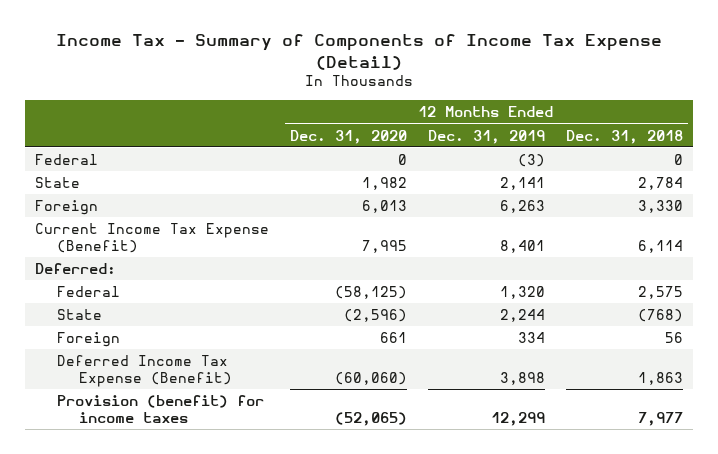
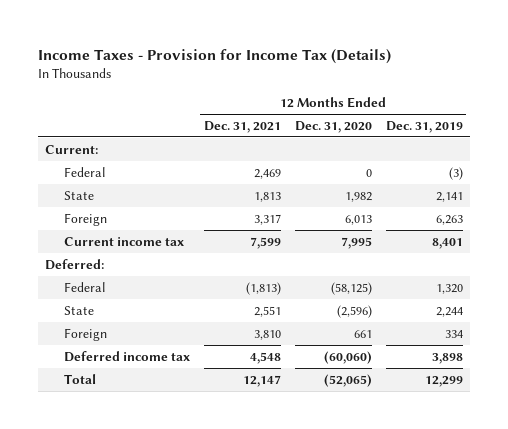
- Income Tax - Summary of Components of Income Tax Expense (Detail)
+ Income Taxes - Provision for Income Tax (Details)
- | 12 Months Ended Dec. 31, 2020 | 12 Months Ended Dec. 31, 2019 | 12 Months Ended Dec. 31, 2018
+ | 12 Months Ended Dec. 31, 2021 | 12 Months Ended Dec. 31, 2020 | 12 Months Ended Dec. 31, 2019
+ Current:
- Current Income Tax Expense (Benefit) | 7,995 | 8,401 | 6,114
+ Current income tax | 7,599 | 7,995 | 8,401
- Deferred Income Tax Expense (Benefit) | (60,060) | 3,898 | 1,863
- Provision (benefit) for income taxes | (52,065) | 12,299 | 7,977
+ Deferred income tax | 4,548 | (60,060) | 3,898
+ Total | 12,147 | (52,065) | 12,299

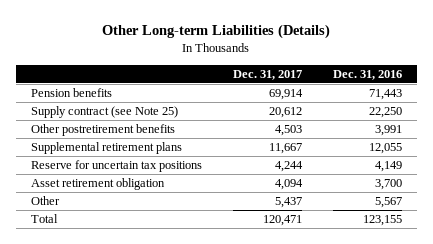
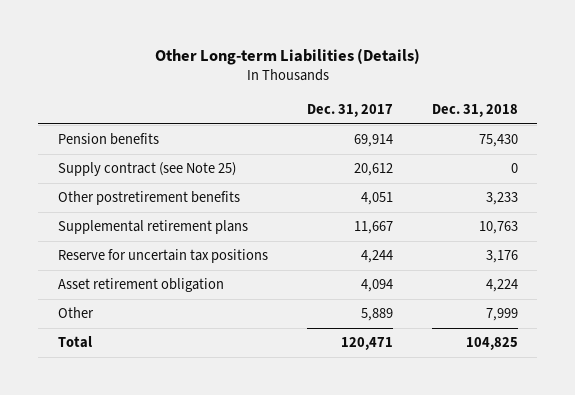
- | Dec. 31, 2017 | Dec. 31, 2016
+ | Dec. 31, 2017 | Dec. 31, 2018
- Other postretirement benefits | 4,503 | 3,991
+ Other postretirement benefits | 4,051 | 3,233
- Other | 5,437 | 5,567
+ Other | 5,889 | 7,999

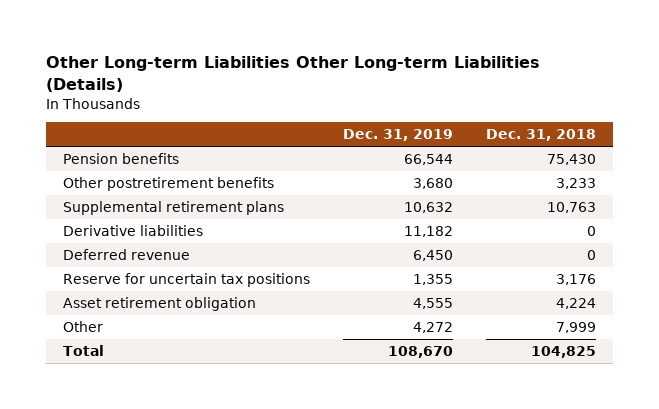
- Other Long-term Liabilities (Details)
+ Other Long-term Liabilities Other Long-term Liabilities (Details)
- | Dec. 31, 2017 | Dec. 31, 2018
+ | Dec. 31, 2019 | Dec. 31, 2018
- Supply contract (see Note 25) | 20,612 | 0
+ Derivative liabilities | 11,182 | 0
+ Deferred revenue | 6,450 | 0

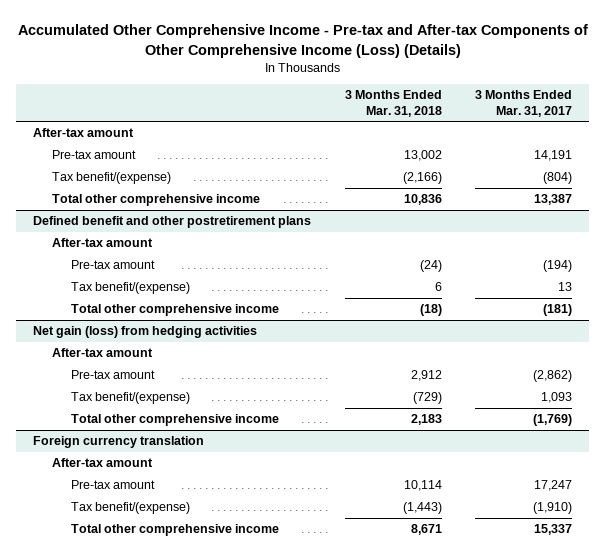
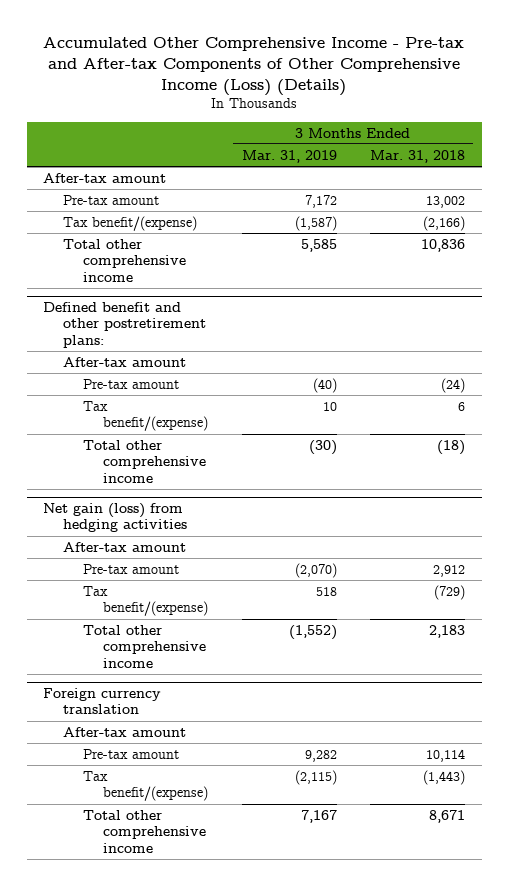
- | 3 Months Ended Mar. 31, 2018 | 3 Months Ended Mar. 31, 2017
+ | 3 Months Ended Mar. 31, 2019 | 3 Months Ended Mar. 31, 2018
- Defined benefit and other postretirement plans
+ Defined benefit and other postretirement plans:

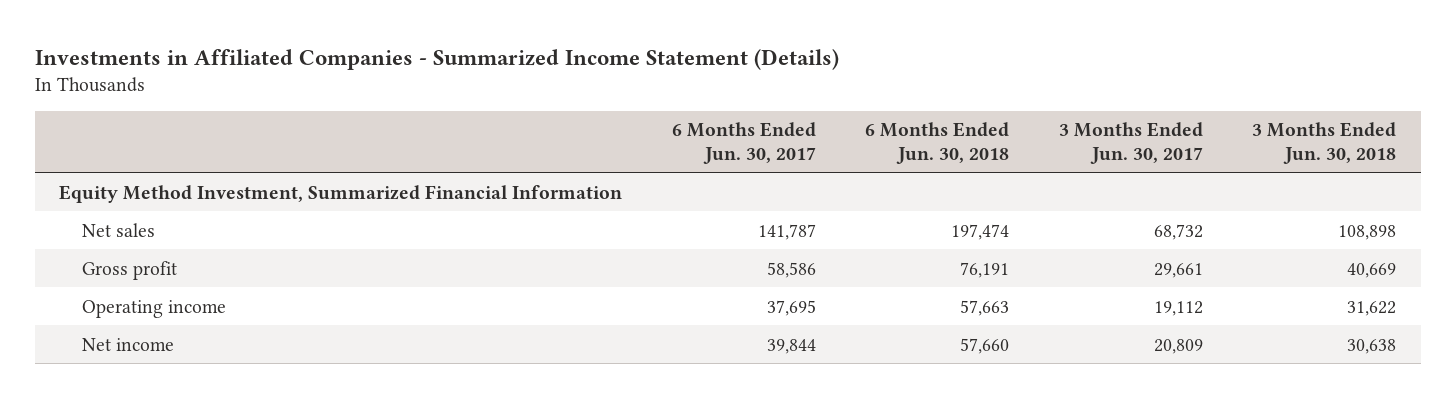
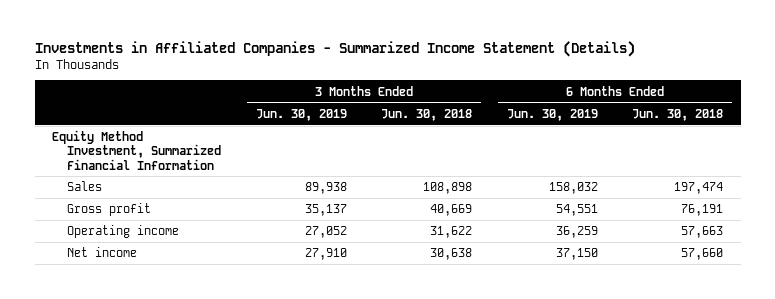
- | 6 Months Ended Jun. 30, 2017 | 6 Months Ended Jun. 30, 2018 | 3 Months Ended Jun. 30, 2017 | 3 Months Ended Jun. 30, 2018
+ | 3 Months Ended Jun. 30, 2019 | 3 Months Ended Jun. 30, 2018 | 6 Months Ended Jun. 30, 2019 | 6 Months Ended Jun. 30, 2018
- Net sales | 141,787 | 197,474 | 68,732 | 108,898
+ Sales | 89,938 | 108,898 | 158,032 | 197,474

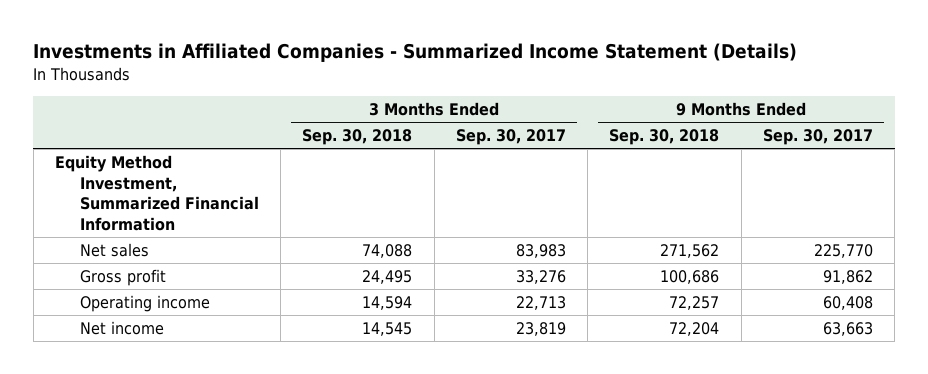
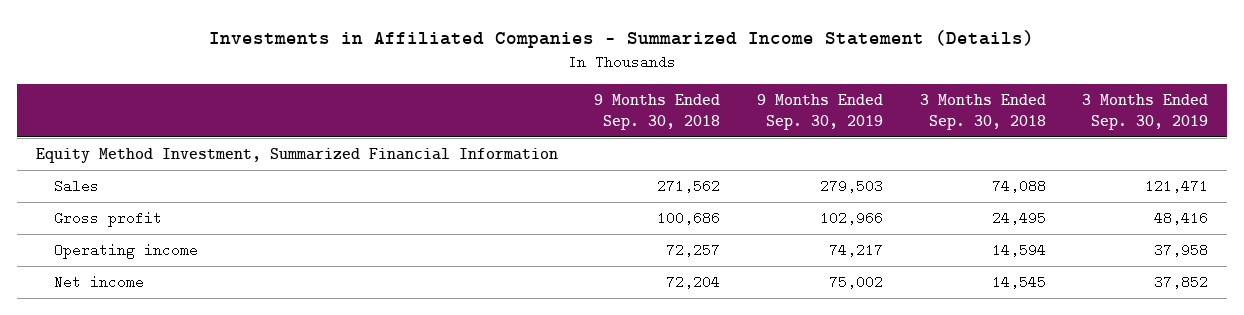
- | 3 Months Ended Sep. 30, 2018 | 3 Months Ended Sep. 30, 2017 | 9 Months Ended Sep. 30, 2018 | 9 Months Ended Sep. 30, 2017
+ | 9 Months Ended Sep. 30, 2018 | 9 Months Ended Sep. 30, 2019 | 3 Months Ended Sep. 30, 2018 | 3 Months Ended Sep. 30, 2019
- Net sales | 74,088 | 83,983 | 271,562 | 225,770
+ Sales | 271,562 | 279,503 | 74,088 | 121,471

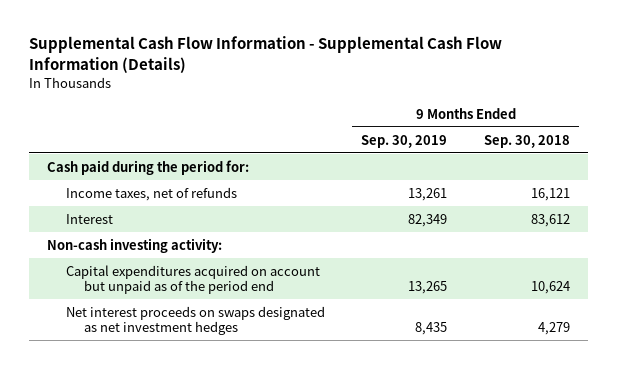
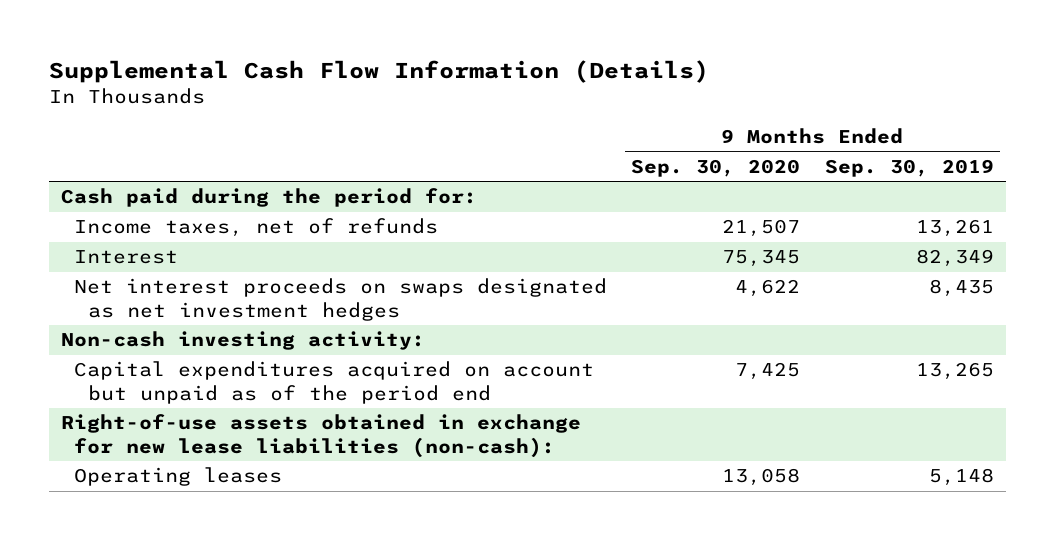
- Supplemental Cash Flow Information - Supplemental Cash Flow Information (Details)
+ Supplemental Cash Flow Information (Details)
- | 9 Months Ended Sep. 30, 2019 | 9 Months Ended Sep. 30, 2018
+ | 9 Months Ended Sep. 30, 2020 | 9 Months Ended Sep. 30, 2019
moved up: Net interest proceeds on swaps designated as net investment hedges | 4,622 | 8,435
+ Right-of-use assets obtained in exchange for new lease liabilities (non-cash):
+ Operating leases | 13,058 | 5,148

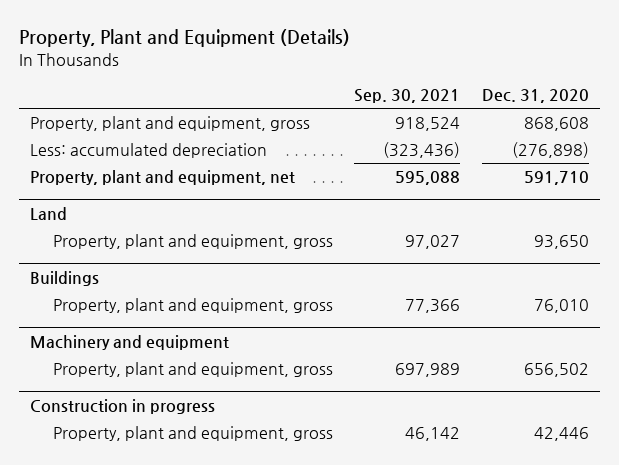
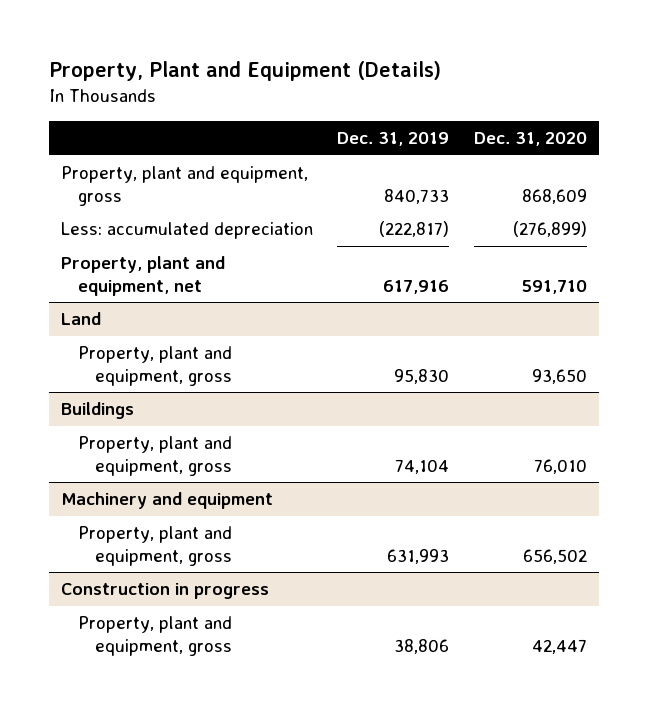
- | Sep. 30, 2021 | Dec. 31, 2020
+ | Dec. 31, 2019 | Dec. 31, 2020
- Property, plant and equipment, gross | 918,524 | 868,608
- Less: accumulated depreciation | (323,436) | (276,898)
+ Property, plant and equipment, gross | 840,733 | 868,609
+ Less: accumulated depreciation | (222,817) | (276,899)
@ Construction in progress
- Property, plant and equipment, gross | 46,142 | 42,446
+ Property, plant and equipment, gross | 38,806 | 42,447

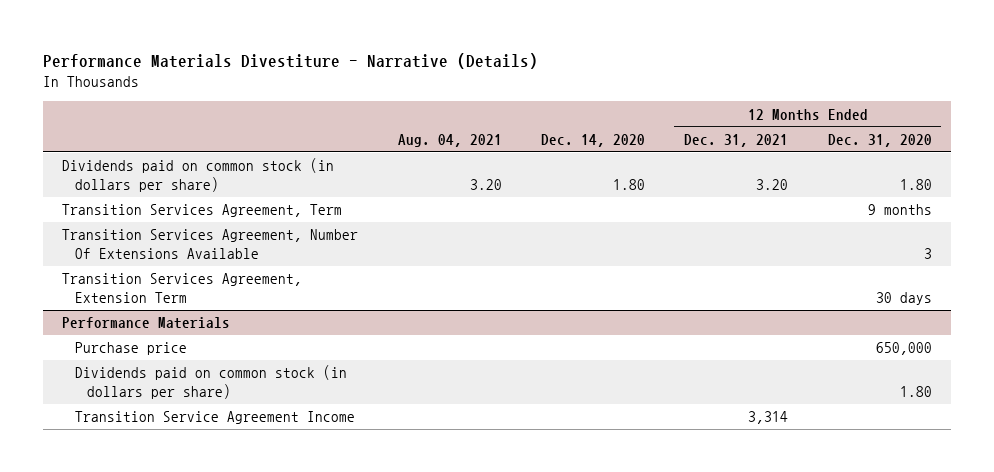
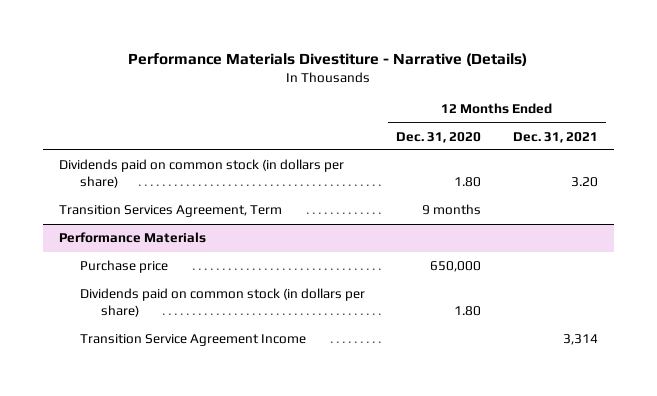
- | Aug. 04, 2021 | Dec. 14, 2020 | 12 Months Ended Dec. 31, 2021 | 12 Months Ended Dec. 31, 2020
+ | 12 Months Ended Dec. 31, 2020 | 12 Months Ended Dec. 31, 2021
- Transition Services Agreement, Number Of Extensions Available | | | | 3
- Transition Services Agreement, Extension Term | | | | 30 days

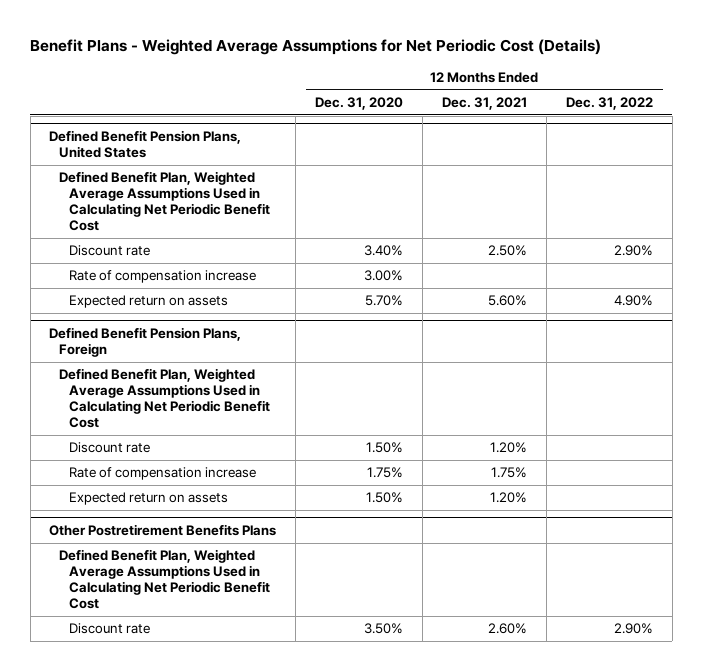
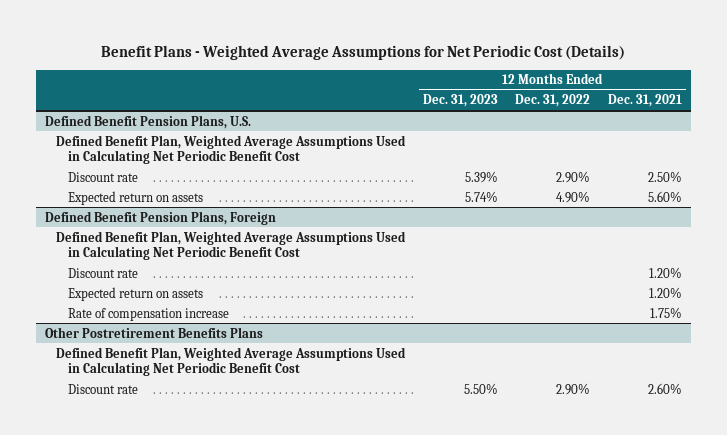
- | 12 Months Ended Dec. 31, 2020 | 12 Months Ended Dec. 31, 2021 | 12 Months Ended Dec. 31, 2022
+ | 12 Months Ended Dec. 31, 2023 | 12 Months Ended Dec. 31, 2022 | 12 Months Ended Dec. 31, 2021
- Defined Benefit Pension Plans, United States
+ Defined Benefit Pension Plans, U.S.
- Rate of compensation increase | 3.00% | |
@ Defined Benefit Pension Plans, Foreign
moved down: Rate of compensation increase | | | 1.75%

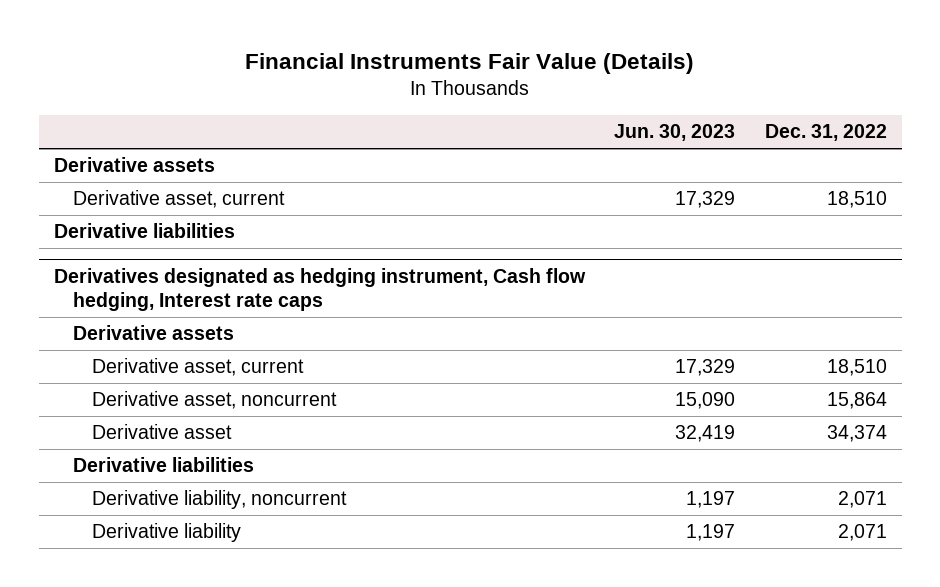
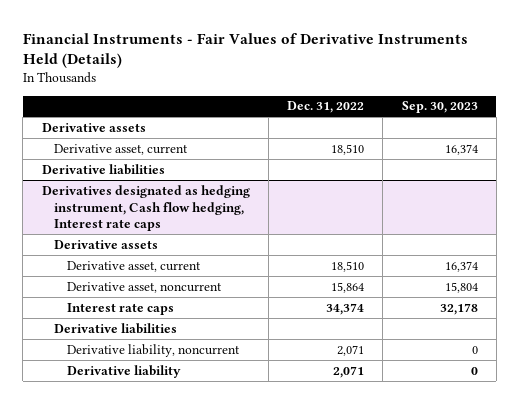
- Financial Instruments Fair Value (Details)
+ Financial Instruments - Fair Values of Derivative Instruments Held (Details)
- | Jun. 30, 2023 | Dec. 31, 2022
+ | Dec. 31, 2022 | Sep. 30, 2023
@ Derivatives designated as hedging instrument, Cash flow hedging, Interest rate caps
- Derivative asset | 32,419 | 34,374
+ Interest rate caps | 34,374 | 32,178

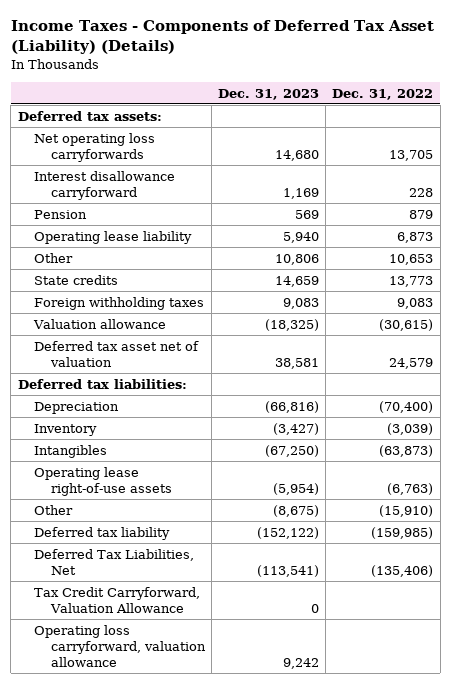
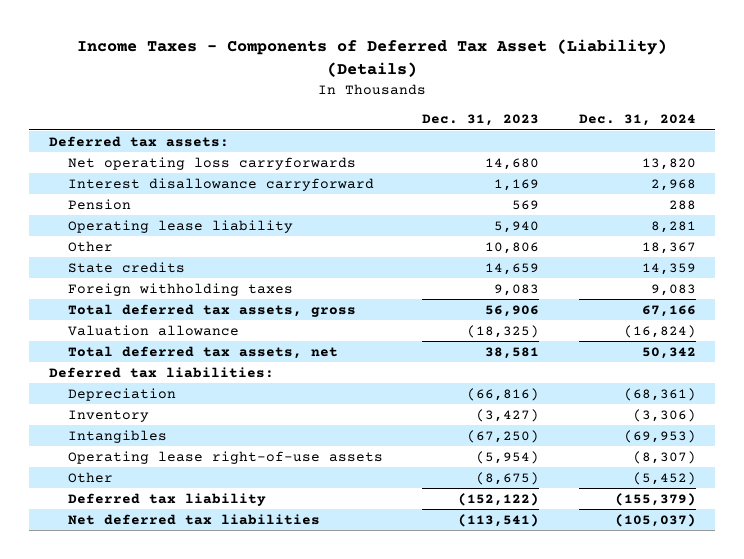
- | Dec. 31, 2023 | Dec. 31, 2022
+ | Dec. 31, 2023 | Dec. 31, 2024
+ Total deferred tax assets, gross | 56,906 | 67,166
- Deferred tax asset net of valuation | 38,581 | 24,579
+ Total deferred tax assets, net | 38,581 | 50,342
- Deferred Tax Liabilities, Net | (113,541) | (135,406)
- Tax Credit Carryforward, Valuation Allowance | 0 |
- Operating loss carryforward, valuation allowance | 9,242 |
+ Net deferred tax liabilities | (113,541) | (105,037)

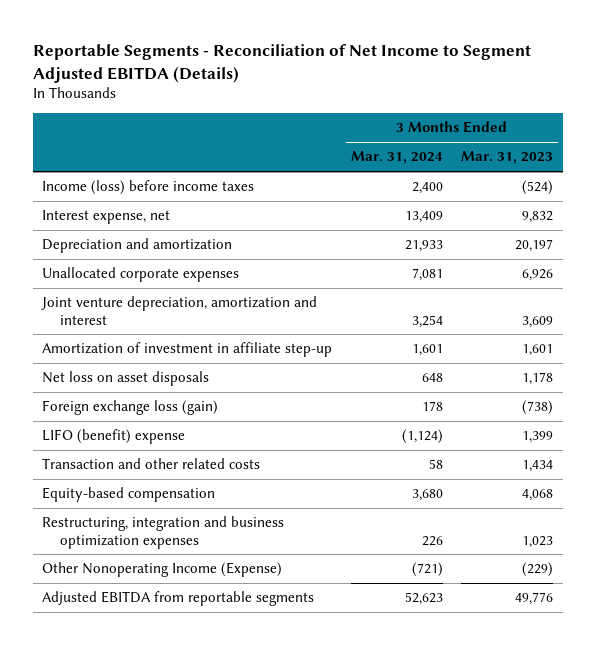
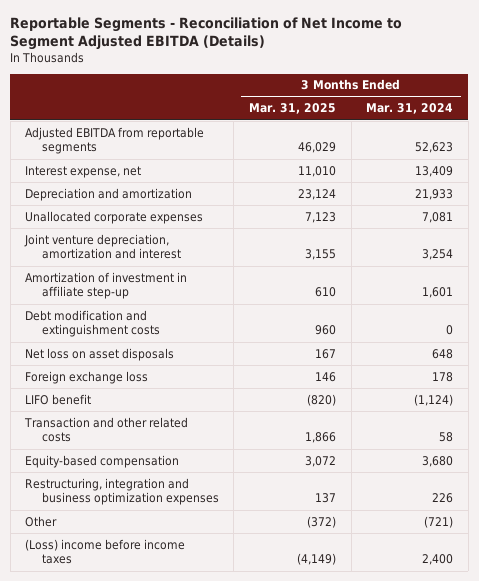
- | 3 Months Ended Mar. 31, 2024 | 3 Months Ended Mar. 31, 2023
+ | 3 Months Ended Mar. 31, 2025 | 3 Months Ended Mar. 31, 2024
- Income (loss) before income taxes | 2,400 | (524)
moved up: Adjusted EBITDA from reportable segments | 46,029 | 52,623
+ Debt modification and extinguishment costs | 960 | 0
- Foreign exchange loss (gain) | 178 | (738)
- LIFO (benefit) expense | (1,124) | 1,399
+ Foreign exchange loss | 146 | 178
+ LIFO benefit | (820) | (1,124)
- Other Nonoperating Income (Expense) | (721) | (229)
+ Other | (372) | (721)
+ (Loss) income before income taxes | (4,149) | 2,400

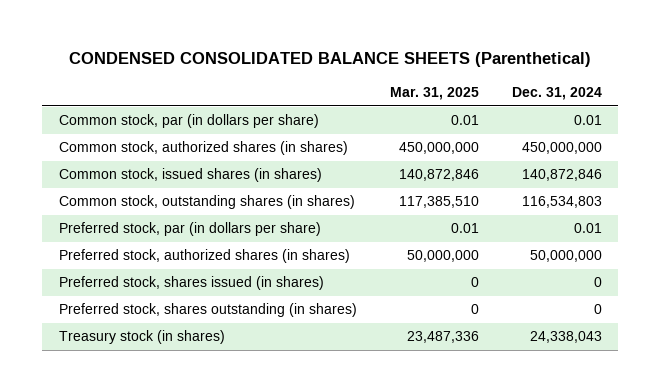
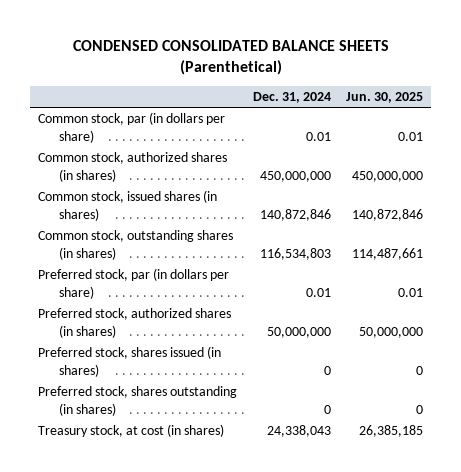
- | Mar. 31, 2025 | Dec. 31, 2024
+ | Dec. 31, 2024 | Jun. 30, 2025
- Treasury stock (in shares) | 23,487,336 | 24,338,043
+ Treasury stock, at cost (in shares) | 24,338,043 | 26,385,185

